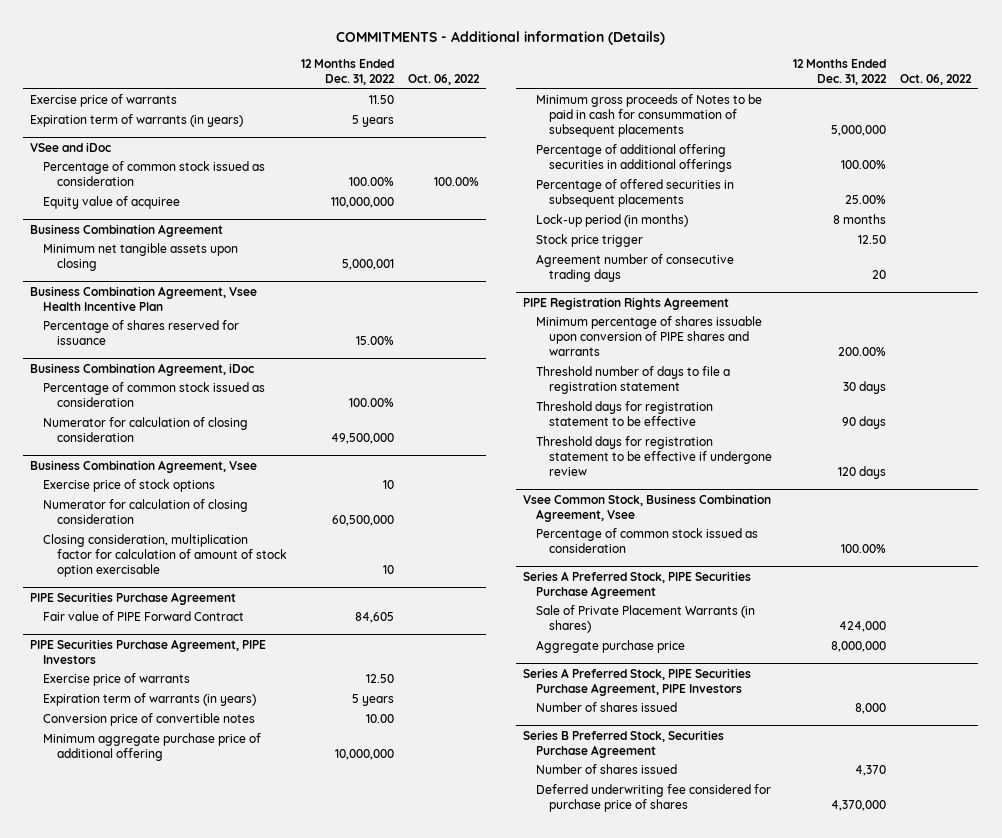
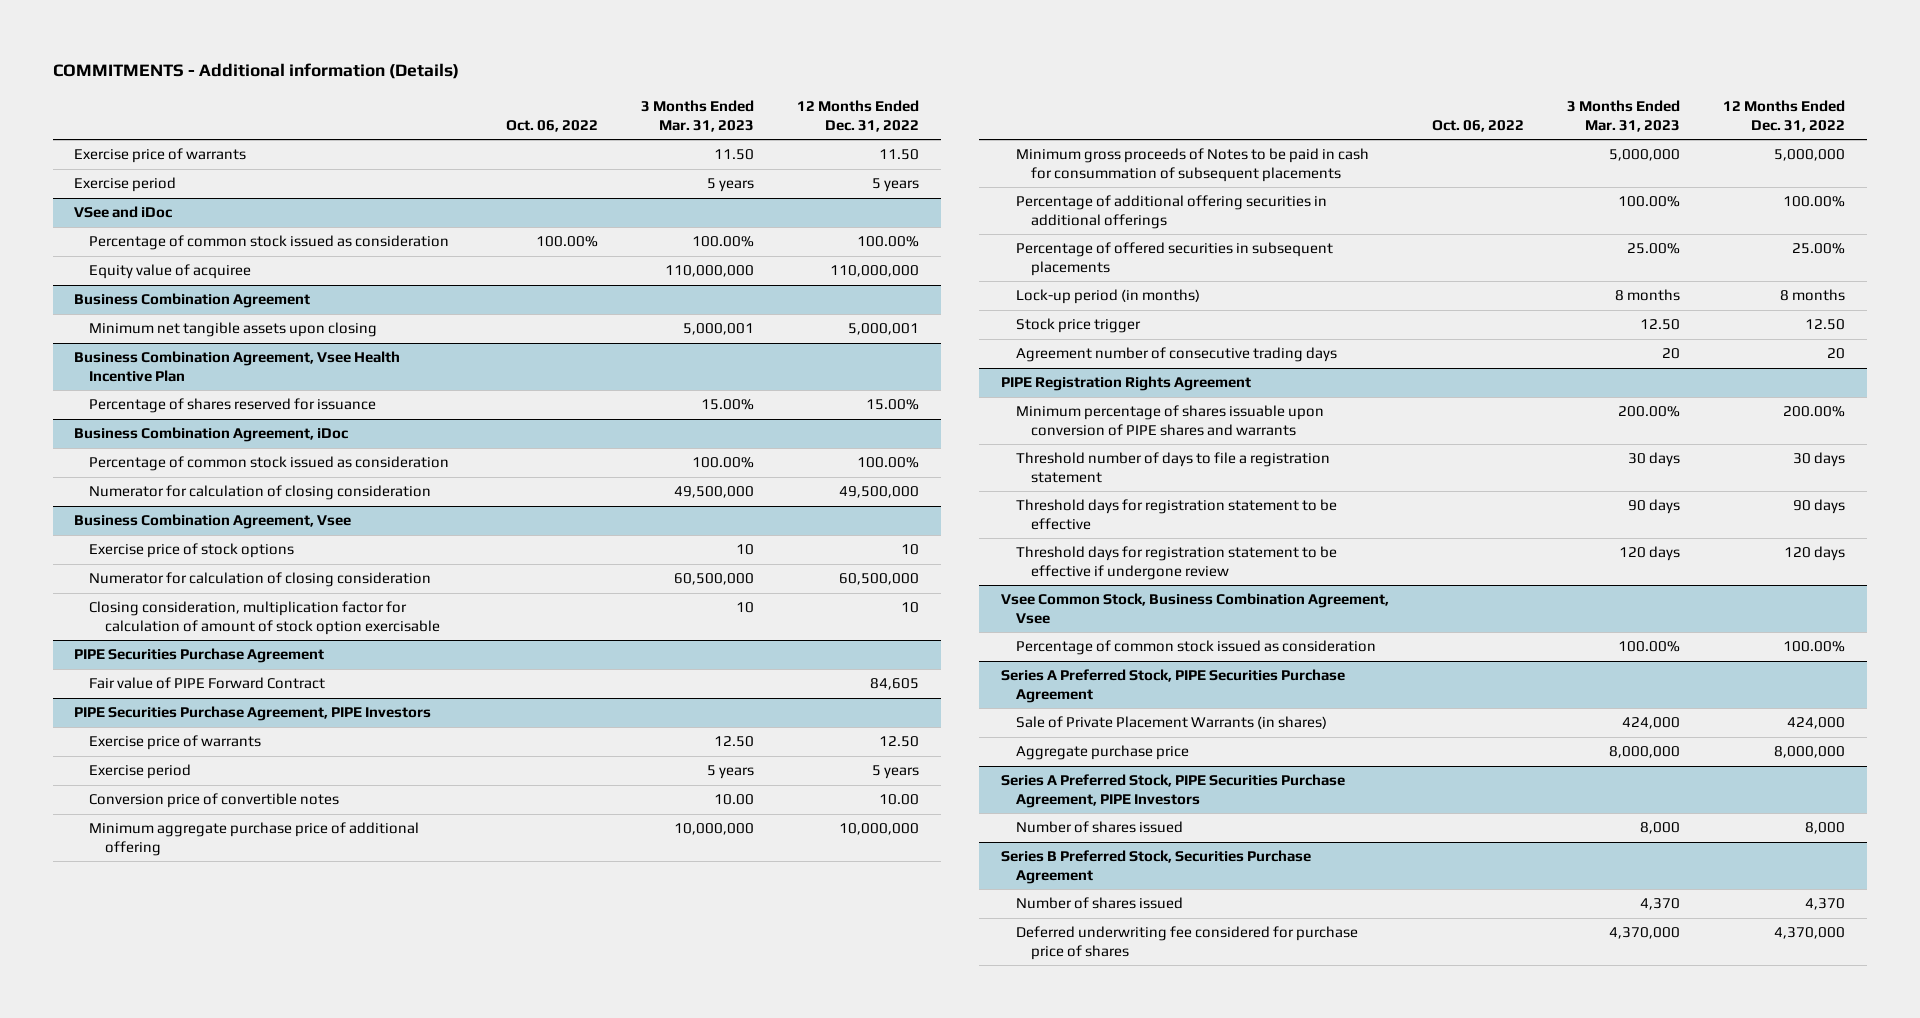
- | 12 Months Ended Dec. 31, 2022 | Oct. 06, 2022
+ | Oct. 06, 2022 | 3 Months Ended Mar. 31, 2023 | 12 Months Ended Dec. 31, 2022
- Expiration term of warrants (in years) | 5 years |
+ Exercise period | | 5 years | 5 years
@ PIPE Securities Purchase Agreement, PIPE Investors
- Expiration term of warrants (in years) | 5 years |
+ Exercise period | | 5 years | 5 years

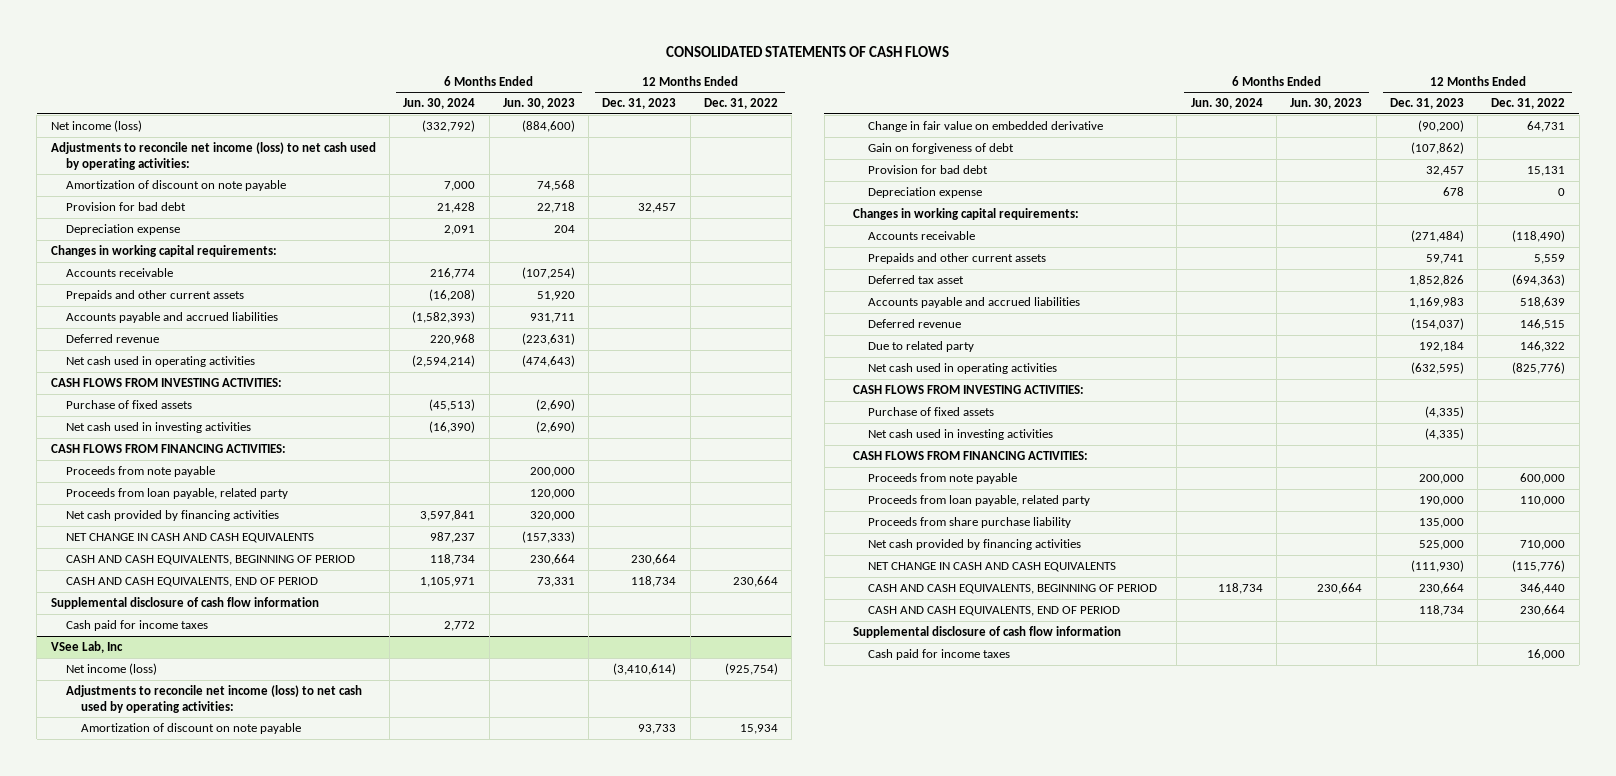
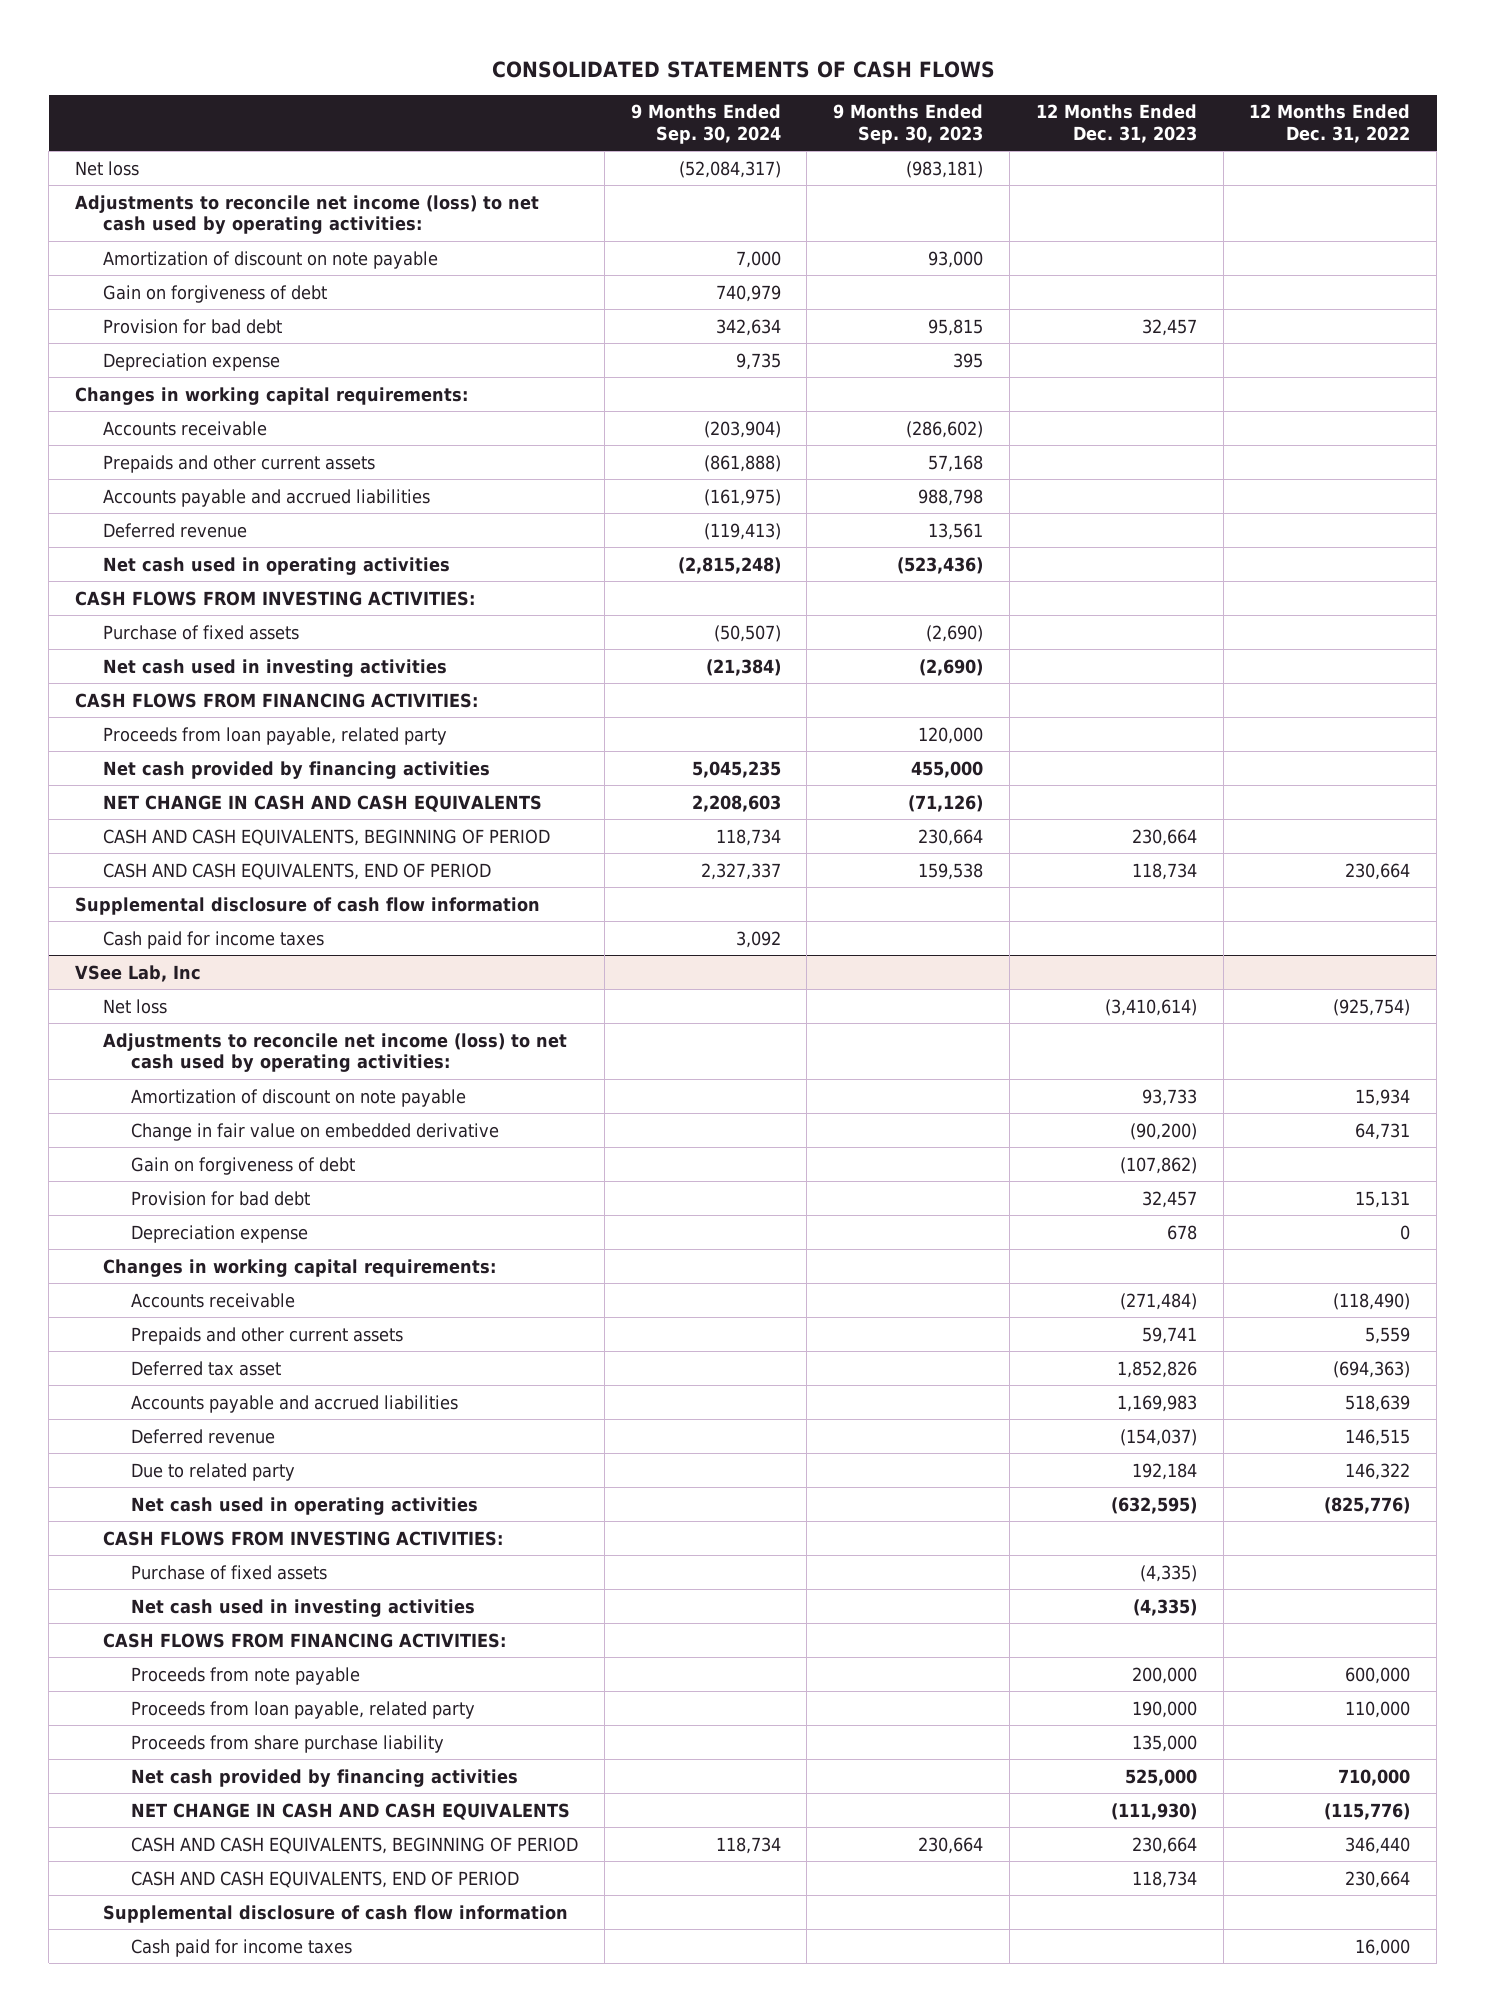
- | 6 Months Ended Jun. 30, 2024 | 6 Months Ended Jun. 30, 2023 | 12 Months Ended Dec. 31, 2023 | 12 Months Ended Dec. 31, 2022
+ | 9 Months Ended Sep. 30, 2024 | 9 Months Ended Sep. 30, 2023 | 12 Months Ended Dec. 31, 2023 | 12 Months Ended Dec. 31, 2022
- Net income (loss) | (332,792) | (884,600) | |
+ Net loss | (52,084,317) | (983,181) | |
+ Gain on forgiveness of debt | 740,979 | | |
- Proceeds from note payable | | 200,000 | |
@ VSee Lab, Inc
- Net income (loss) | | | (3,410,614) | (925,754)
+ Net loss | | | (3,410,614) | (925,754)

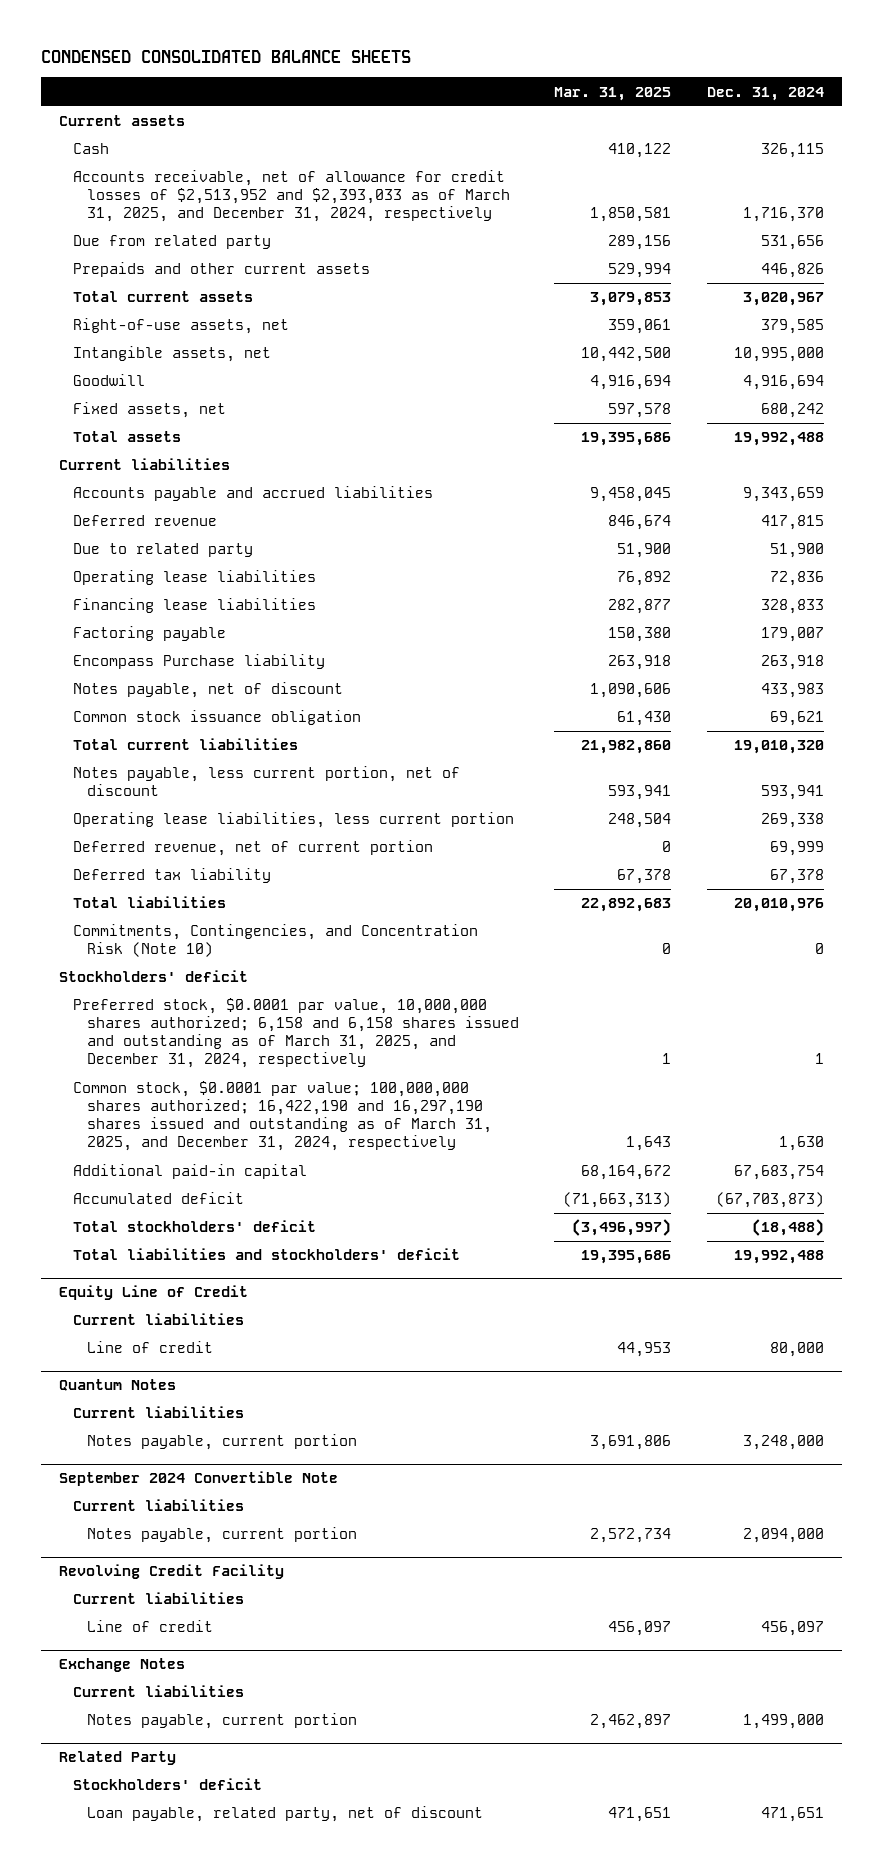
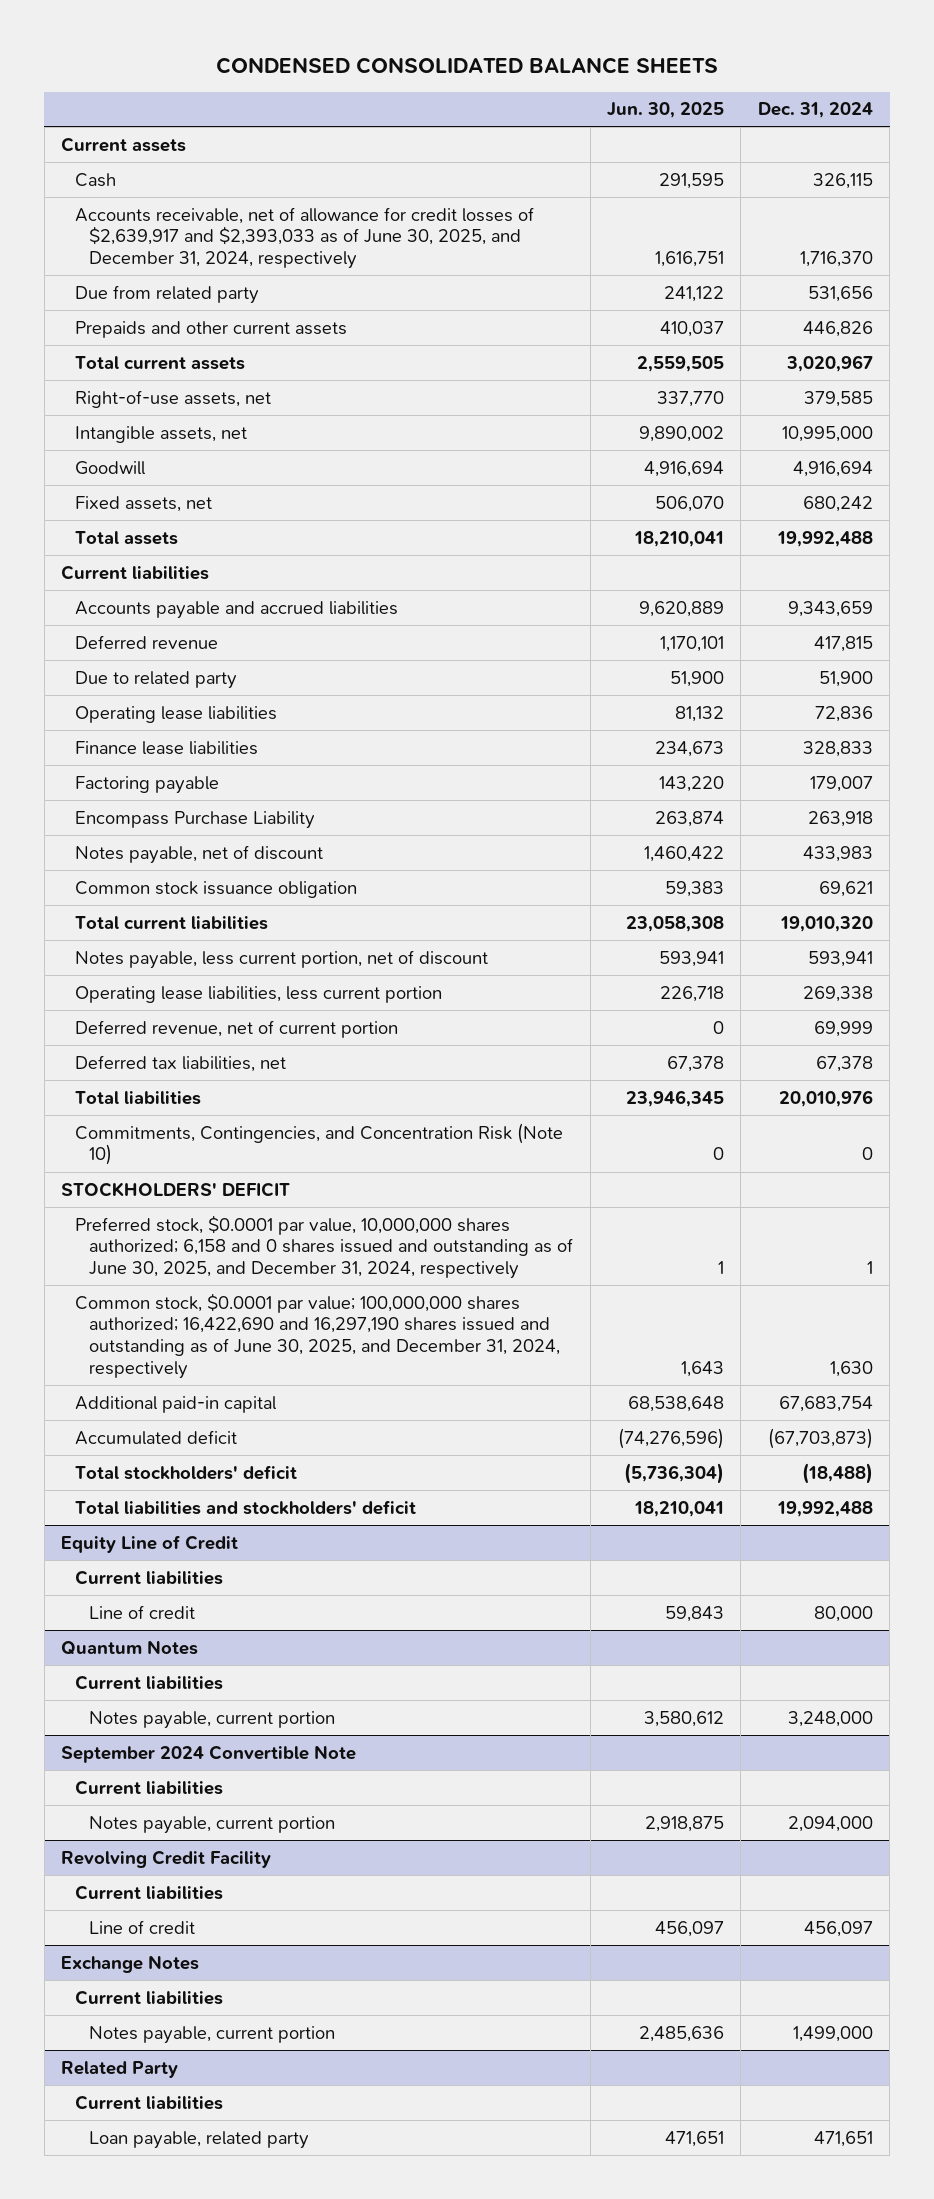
- | Mar. 31, 2025 | Dec. 31, 2024
+ | Jun. 30, 2025 | Dec. 31, 2024
- Accounts receivable, net of allowance for credit losses of $2,513,952 and $2,393,033 as of March 31, 2025, and December 31, 2024, respectively | 1,850,581 | 1,716,370
+ Accounts receivable, net of allowance for credit losses of $2,639,917 and $2,393,033 as of June 30, 2025, and December 31, 2024, respectively | 1,616,751 | 1,716,370
- Financing lease liabilities | 282,877 | 328,833
+ Finance lease liabilities | 234,673 | 328,833
- Encompass Purchase liability | 263,918 | 263,918
+ Encompass Purchase Liability | 263,874 | 263,918
- Deferred tax liability | 67,378 | 67,378
+ Deferred tax liabilities, net | 67,378 | 67,378
- Stockholders' deficit
- Preferred stock, $0.0001 par value, 10,000,000 shares authorized; 6,158 and 6,158 shares issued and outstanding as of March 31, 2025, and December 31, 2024, respectively | 1 | 1
- Common stock, $0.0001 par value; 100,000,000 shares authorized; 16,422,190 and 16,297,190 shares issued and outstanding as of March 31, 2025, and December 31, 2024, respectively | 1,643 | 1,630
+ STOCKHOLDERS' DEFICIT
+ Preferred stock, $0.0001 par value, 10,000,000 shares authorized; 6,158 and 0 shares issued and outstanding as of June 30, 2025, and December 31, 2024, respectively | 1 | 1
+ Common stock, $0.0001 par value; 100,000,000 shares authorized; 16,422,690 and 16,297,190 shares issued and outstanding as of June 30, 2025, and December 31, 2024, respectively | 1,643 | 1,630
@ Related Party
- Stockholders' deficit
- Loan payable, related party, net of discount | 471,651 | 471,651
+ Current liabilities
+ Loan payable, related party | 471,651 | 471,651

